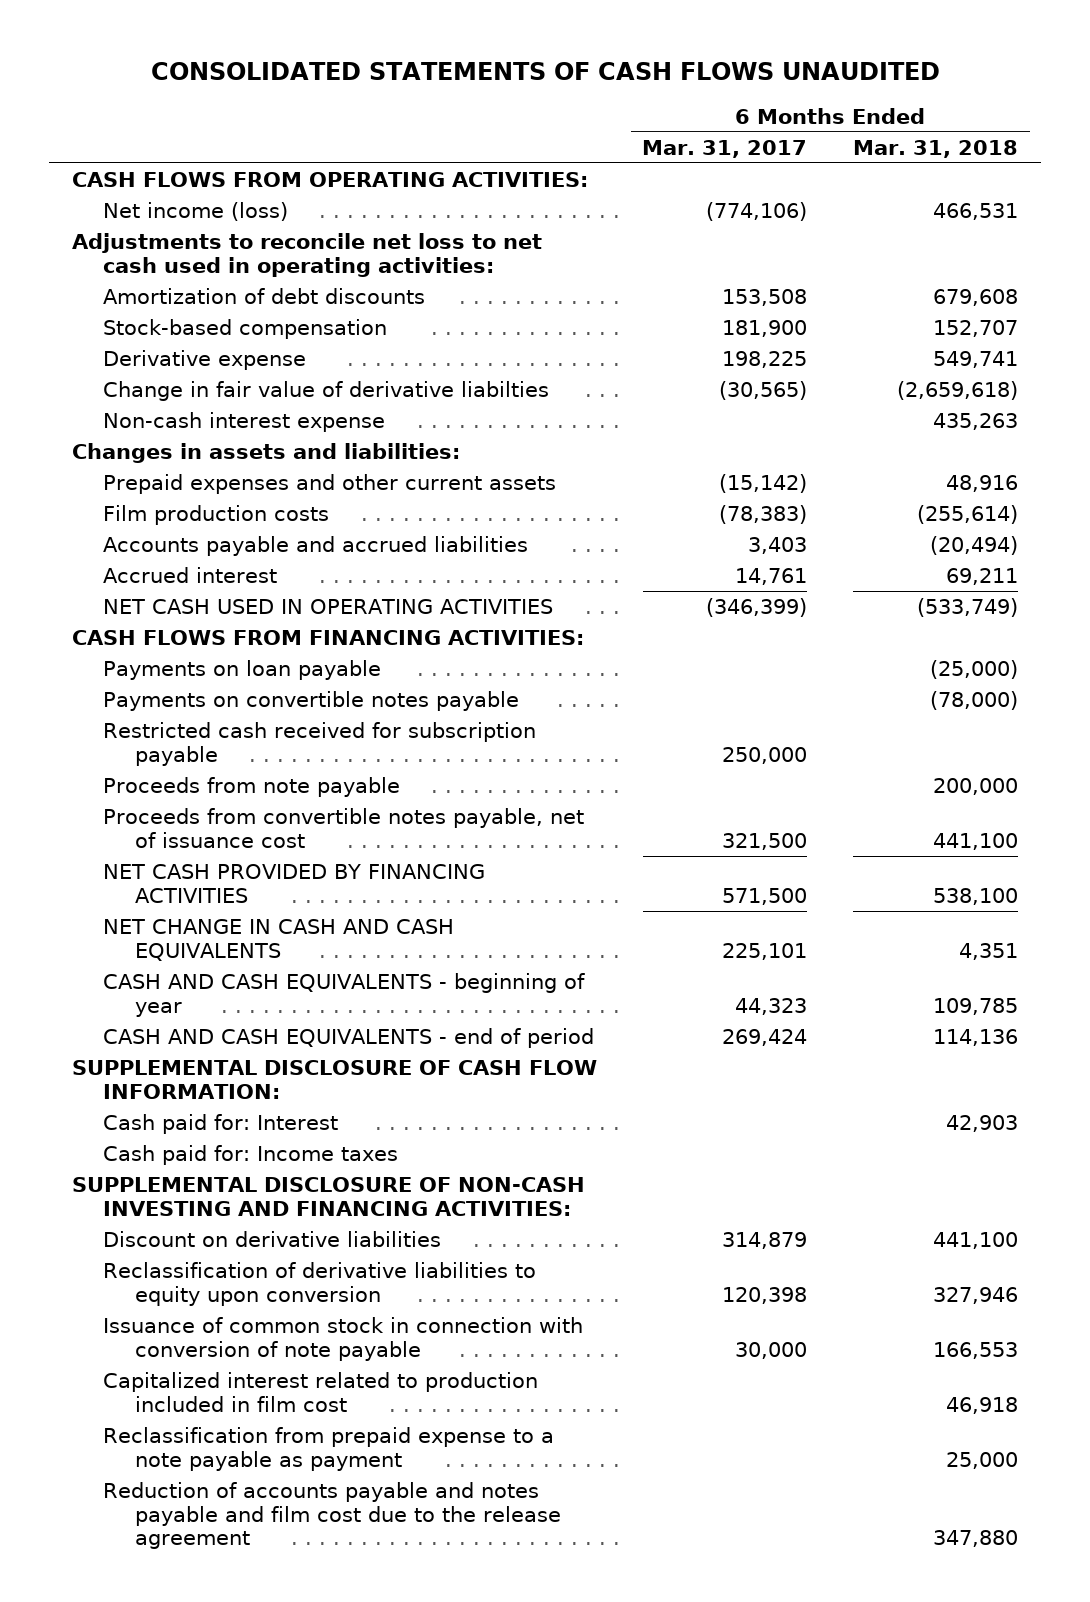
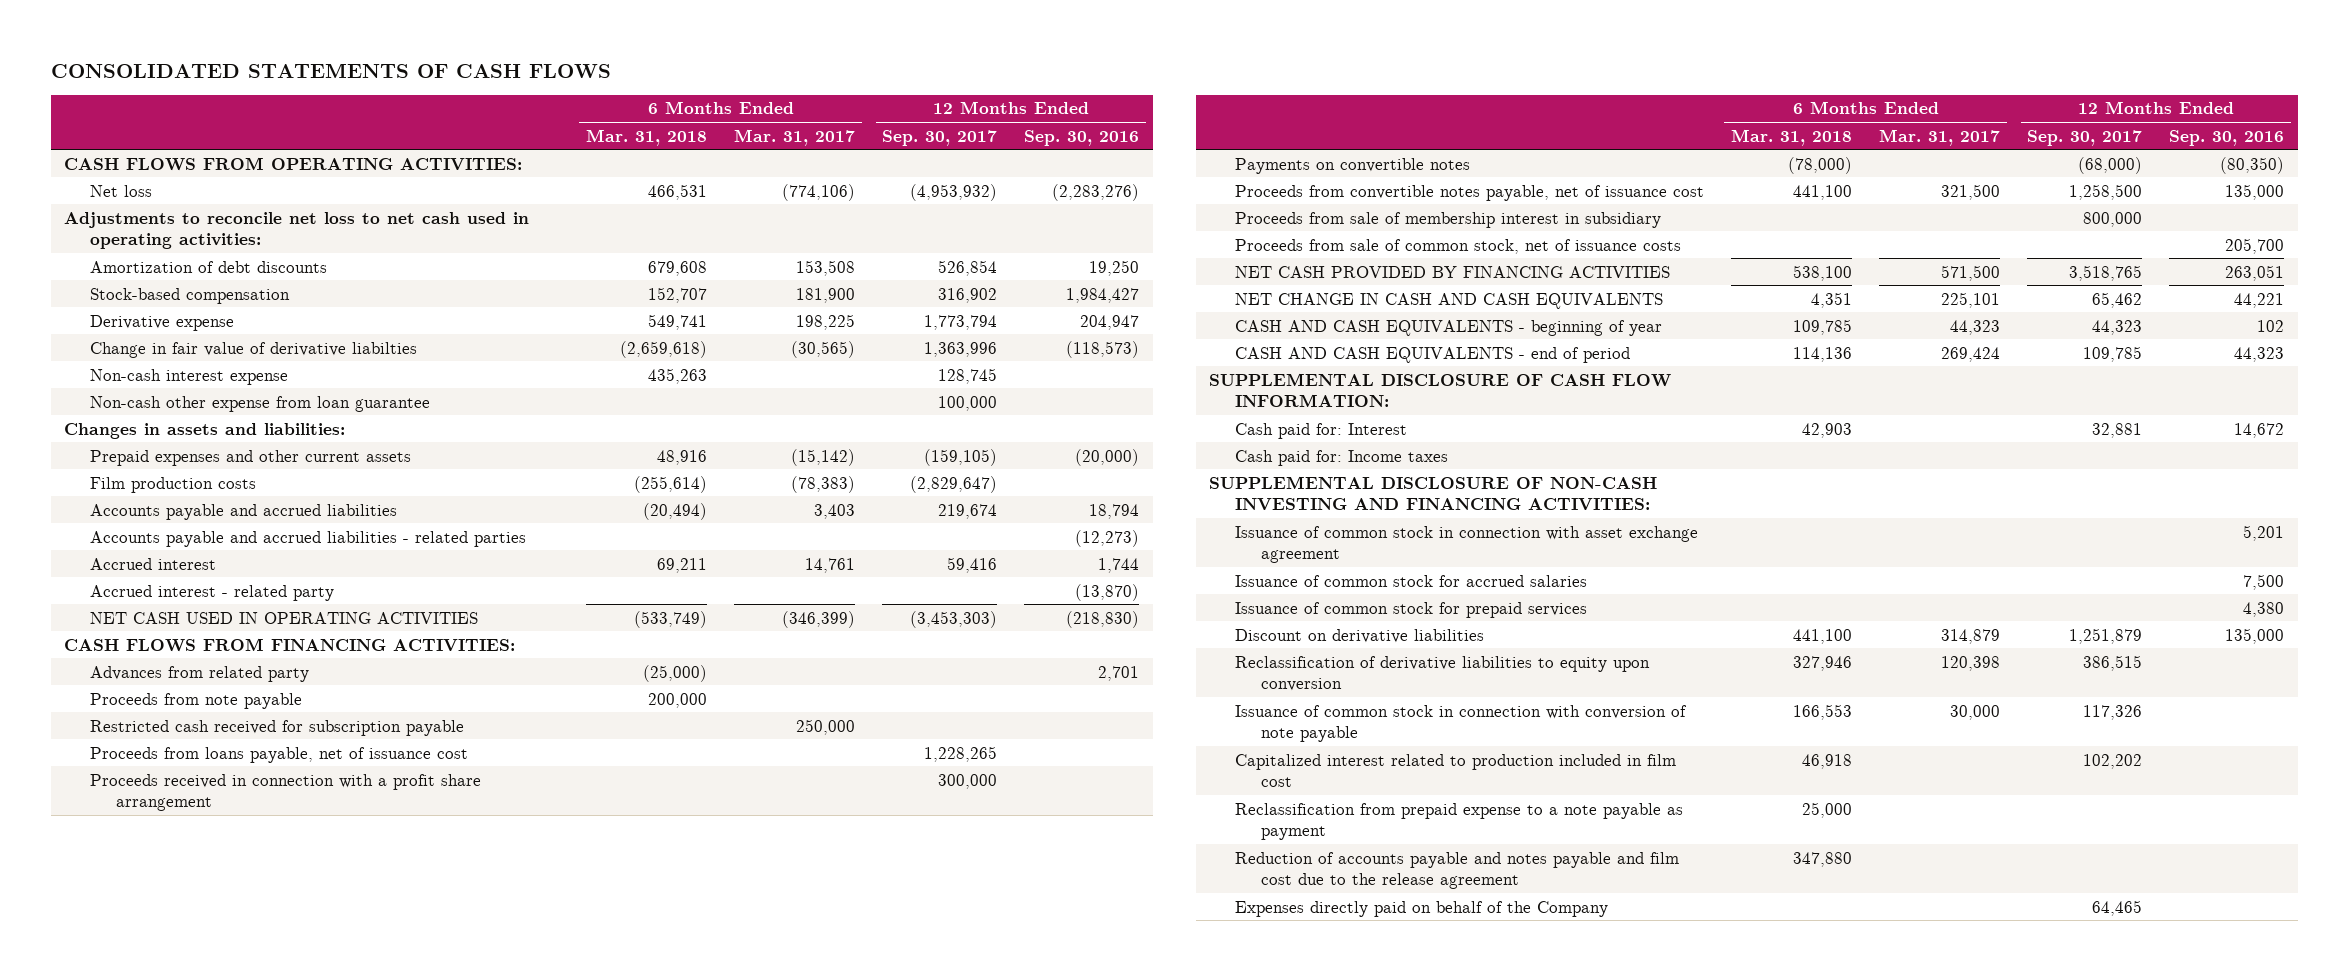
- CONSOLIDATED STATEMENTS OF CASH FLOWS UNAUDITED
+ CONSOLIDATED STATEMENTS OF CASH FLOWS
- | 6 Months Ended Mar. 31, 2017 | 6 Months Ended Mar. 31, 2018
+ | 6 Months Ended Mar. 31, 2018 | 6 Months Ended Mar. 31, 2017 | 12 Months Ended Sep. 30, 2017 | 12 Months Ended Sep. 30, 2016
- Net income (loss) | (774,106) | 466,531
+ Net loss | 466,531 | (774,106) | (4,953,932) | (2,283,276)
+ Non-cash other expense from loan guarantee | | | 100,000 |
+ Accounts payable and accrued liabilities - related parties | | | | (12,273)
+ Accrued interest - related party | | | | (13,870)
- Payments on loan payable | | (25,000)
- Payments on convertible notes payable | | (78,000)
+ Advances from related party | (25,000) | | | 2,701
moved down: Restricted cash received for subscription payable | | 250,000 | |
+ Proceeds from loans payable, net of issuance cost | | | 1,228,265 |
+ Proceeds received in connection with a profit share arrangement | | | 300,000 |
+ Payments on convertible notes | (78,000) | | (68,000) | (80,350)
+ Proceeds from sale of membership interest in subsidiary | | | 800,000 |
+ Proceeds from sale of common stock, net of issuance costs | | | | 205,700
+ Issuance of common stock in connection with asset exchange agreement | | | | 5,201
+ Issuance of common stock for accrued salaries | | | | 7,500
+ Issuance of common stock for prepaid services | | | | 4,380
+ Expenses directly paid on behalf of the Company | | | 64,465 |

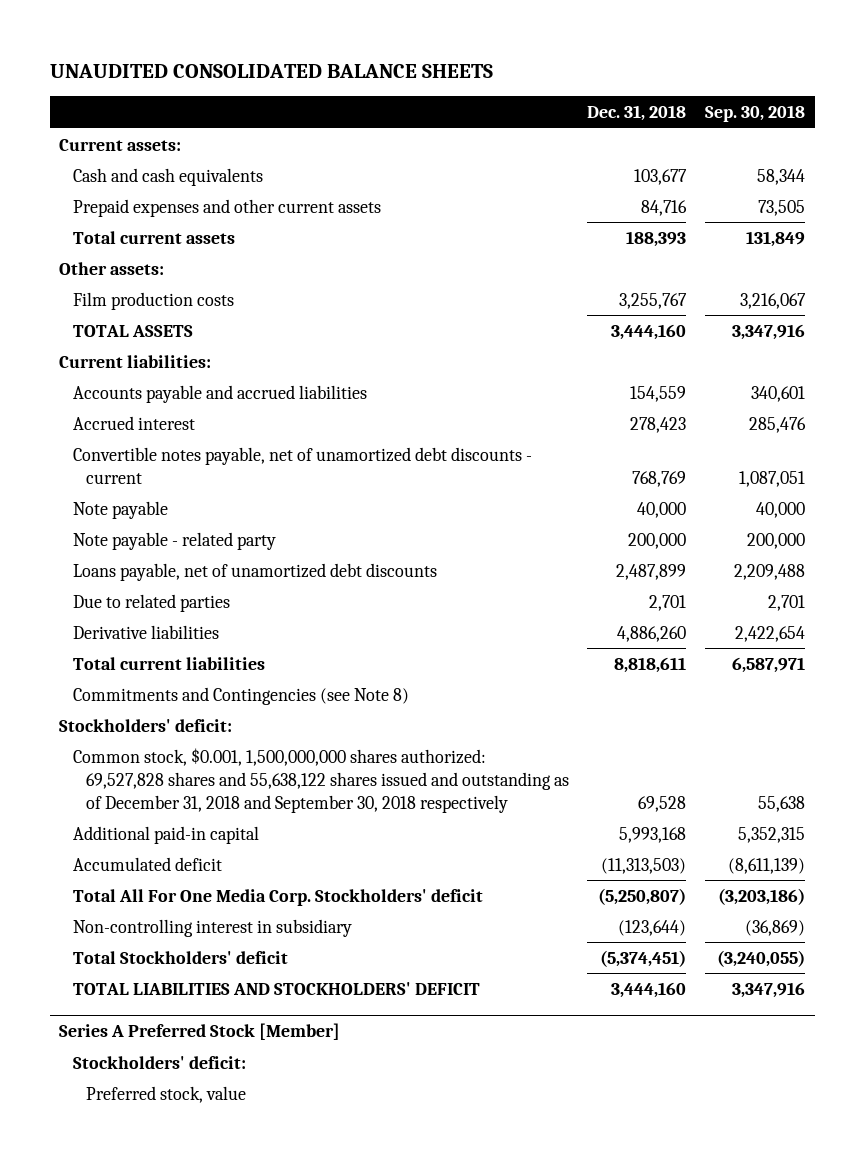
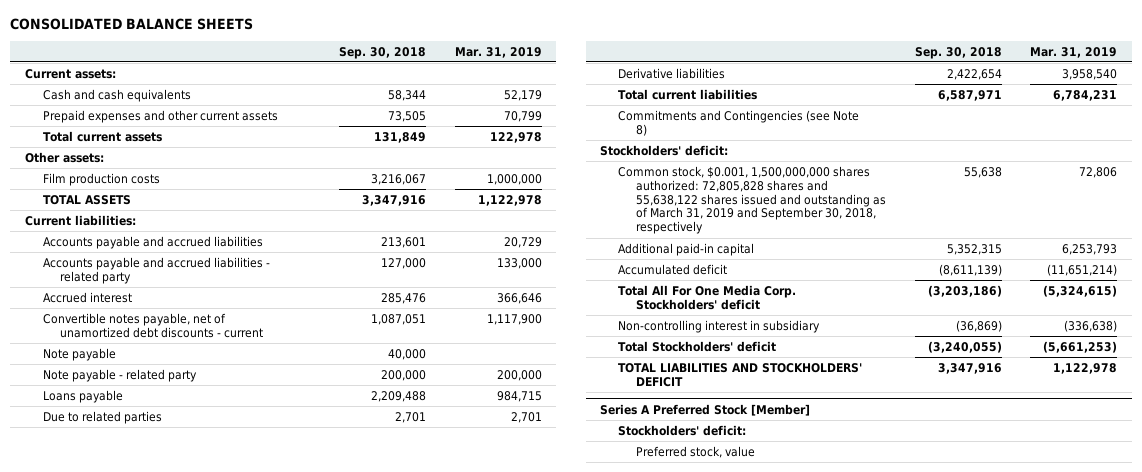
- UNAUDITED CONSOLIDATED BALANCE SHEETS
+ CONSOLIDATED BALANCE SHEETS
- | Dec. 31, 2018 | Sep. 30, 2018
+ | Sep. 30, 2018 | Mar. 31, 2019
- Accounts payable and accrued liabilities | 154,559 | 340,601
+ Accounts payable and accrued liabilities | 213,601 | 20,729
+ Accounts payable and accrued liabilities - related party | 127,000 | 133,000
- Loans payable, net of unamortized debt discounts | 2,487,899 | 2,209,488
+ Loans payable | 2,209,488 | 984,715
- Common stock, $0.001, 1,500,000,000 shares authorized: 69,527,828 shares and 55,638,122 shares issued and outstanding as of December 31, 2018 and September 30, 2018 respectively | 69,528 | 55,638
+ Common stock, $0.001, 1,500,000,000 shares authorized: 72,805,828 shares and 55,638,122 shares issued and outstanding as of March 31, 2019 and September 30, 2018, respectively | 55,638 | 72,806

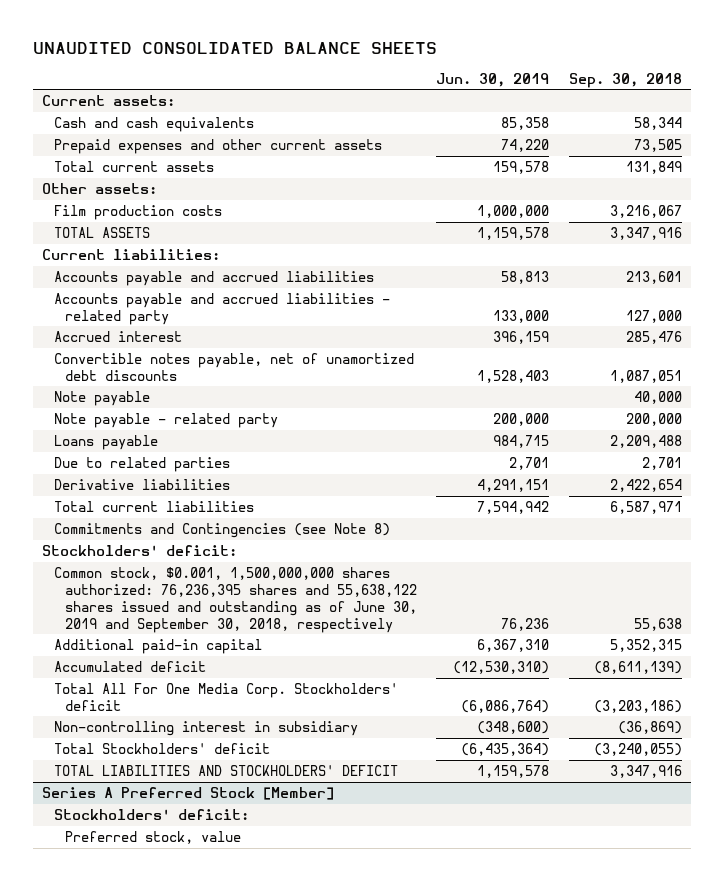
- CONSOLIDATED BALANCE SHEETS
+ UNAUDITED CONSOLIDATED BALANCE SHEETS
- | Sep. 30, 2018 | Mar. 31, 2019
+ | Jun. 30, 2019 | Sep. 30, 2018
- Convertible notes payable, net of unamortized debt discounts - current | 1,087,051 | 1,117,900
+ Convertible notes payable, net of unamortized debt discounts | 1,528,403 | 1,087,051
- Common stock, $0.001, 1,500,000,000 shares authorized: 72,805,828 shares and 55,638,122 shares issued and outstanding as of March 31, 2019 and September 30, 2018, respectively | 55,638 | 72,806
+ Common stock, $0.001, 1,500,000,000 shares authorized: 76,236,395 shares and 55,638,122 shares issued and outstanding as of June 30, 2019 and September 30, 2018, respectively | 76,236 | 55,638

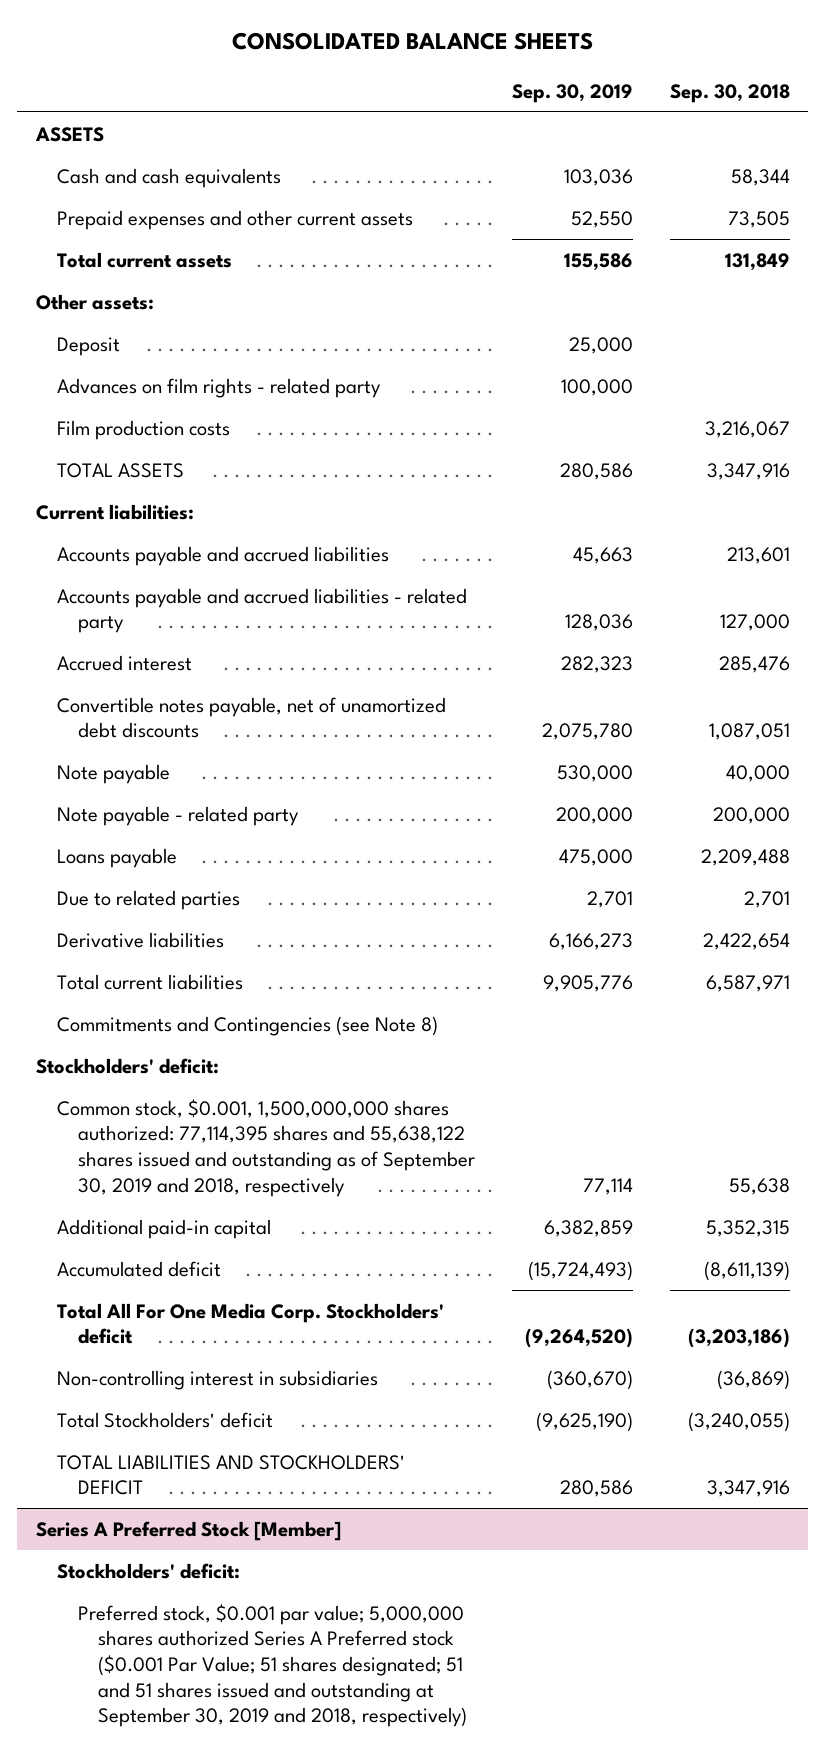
- UNAUDITED CONSOLIDATED BALANCE SHEETS
+ CONSOLIDATED BALANCE SHEETS
- | Jun. 30, 2019 | Sep. 30, 2018
+ | Sep. 30, 2019 | Sep. 30, 2018
- Current assets:
+ ASSETS
+ Deposit | 25,000 |
+ Advances on film rights - related party | 100,000 |
- Common stock, $0.001, 1,500,000,000 shares authorized: 76,236,395 shares and 55,638,122 shares issued and outstanding as of June 30, 2019 and September 30, 2018, respectively | 76,236 | 55,638
+ Common stock, $0.001, 1,500,000,000 shares authorized: 77,114,395 shares and 55,638,122 shares issued and outstanding as of September 30, 2019 and 2018, respectively | 77,114 | 55,638
- Non-controlling interest in subsidiary | (348,600) | (36,869)
+ Non-controlling interest in subsidiaries | (360,670) | (36,869)
@ Series A Preferred Stock [Member]
- Preferred stock, value
+ Preferred stock, $0.001 par value; 5,000,000 shares authorized Series A Preferred stock ($0.001 Par Value; 51 shares designated; 51 and 51 shares issued and outstanding at September 30, 2019 and 2018, respectively)

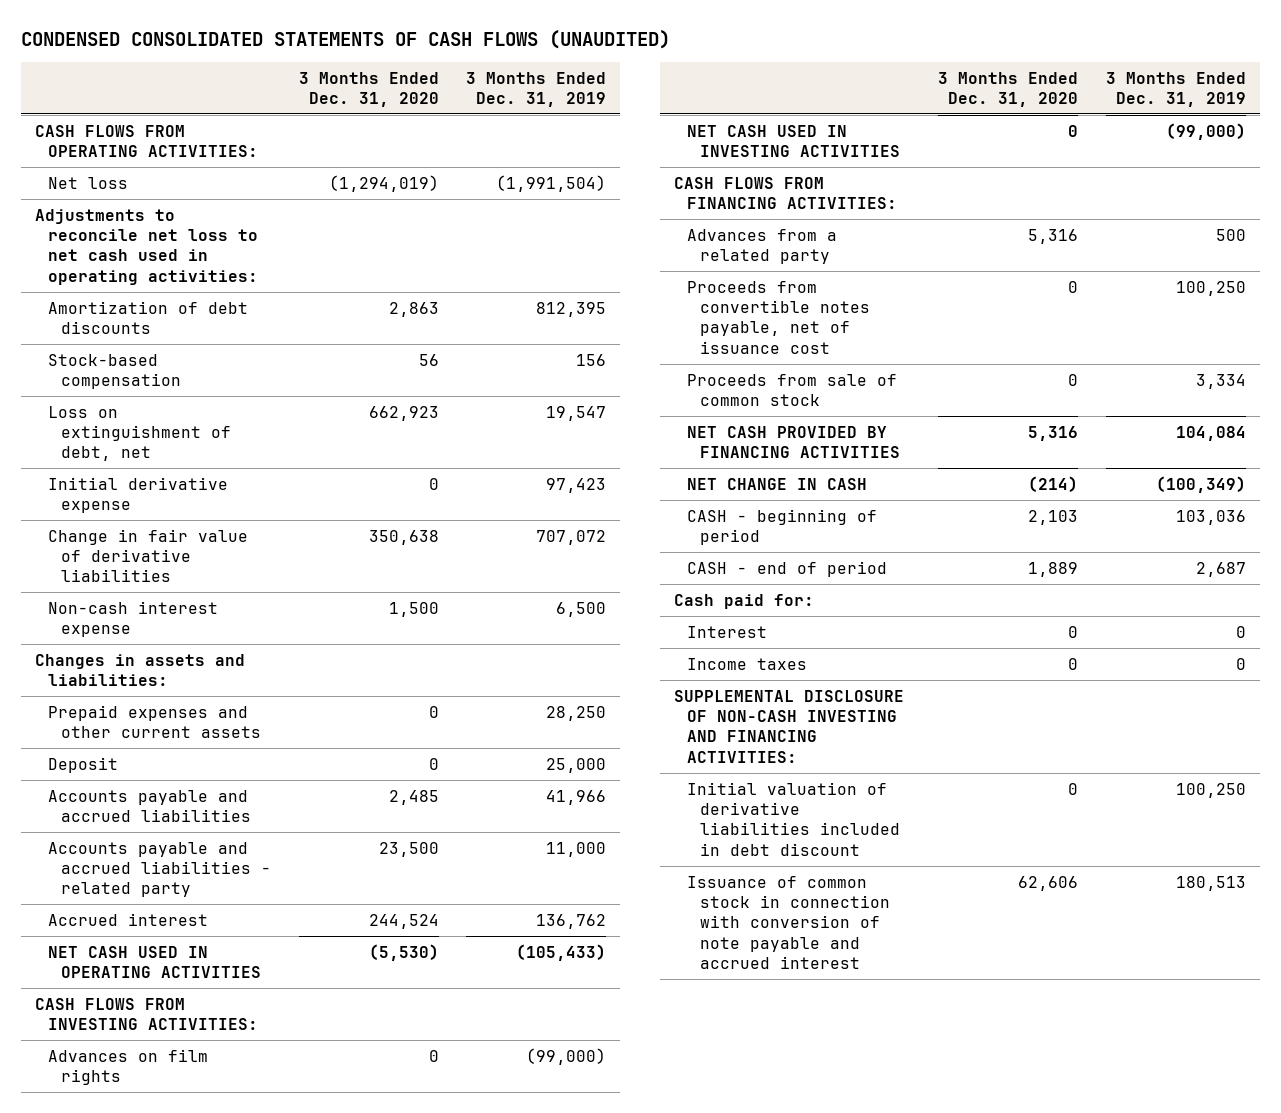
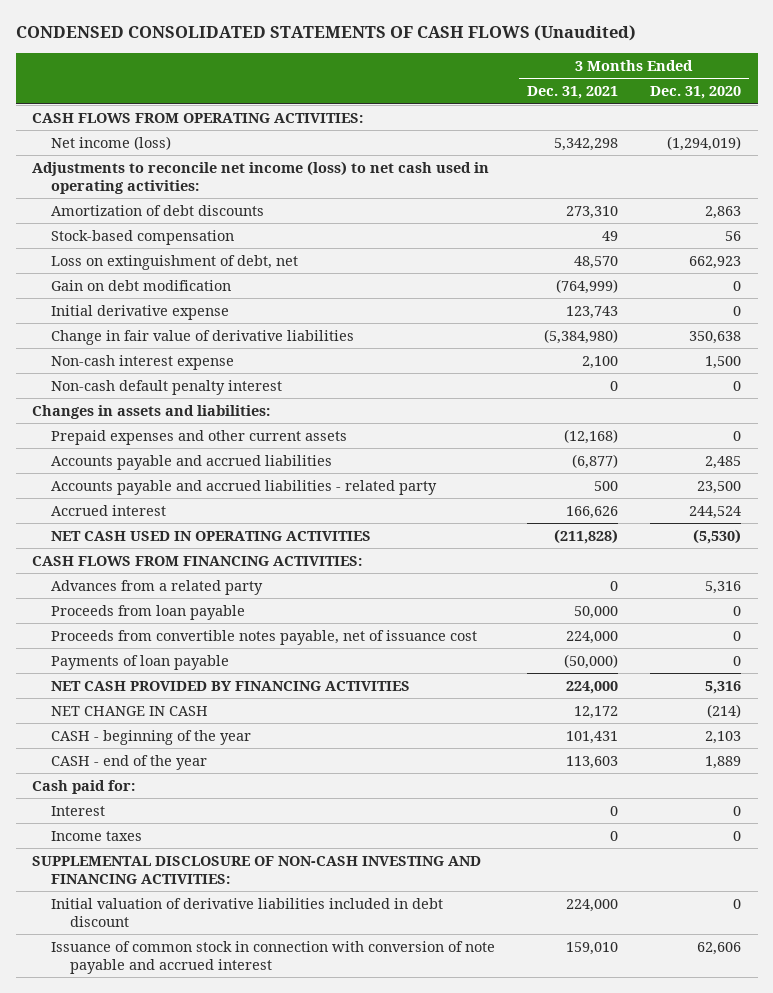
- CONDENSED CONSOLIDATED STATEMENTS OF CASH FLOWS (UNAUDITED)
+ CONDENSED CONSOLIDATED STATEMENTS OF CASH FLOWS (Unaudited)
- | 3 Months Ended Dec. 31, 2020 | 3 Months Ended Dec. 31, 2019
+ | 3 Months Ended Dec. 31, 2021 | 3 Months Ended Dec. 31, 2020
- Net loss | (1,294,019) | (1,991,504)
- Adjustments to reconcile net loss to net cash used in operating activities:
+ Net income (loss) | 5,342,298 | (1,294,019)
+ Adjustments to reconcile net income (loss) to net cash used in operating activities:
+ Gain on debt modification | (764,999) | 0
+ Non-cash default penalty interest | 0 | 0
- Deposit | 0 | 25,000
- CASH FLOWS FROM INVESTING ACTIVITIES:
- Advances on film rights | 0 | (99,000)
- NET CASH USED IN INVESTING ACTIVITIES | 0 | (99,000)
+ Proceeds from loan payable | 50,000 | 0
- Proceeds from sale of common stock | 0 | 3,334
+ Payments of loan payable | (50,000) | 0
- CASH - beginning of period | 2,103 | 103,036
- CASH - end of period | 1,889 | 2,687
+ CASH - beginning of the year | 101,431 | 2,103
+ CASH - end of the year | 113,603 | 1,889

